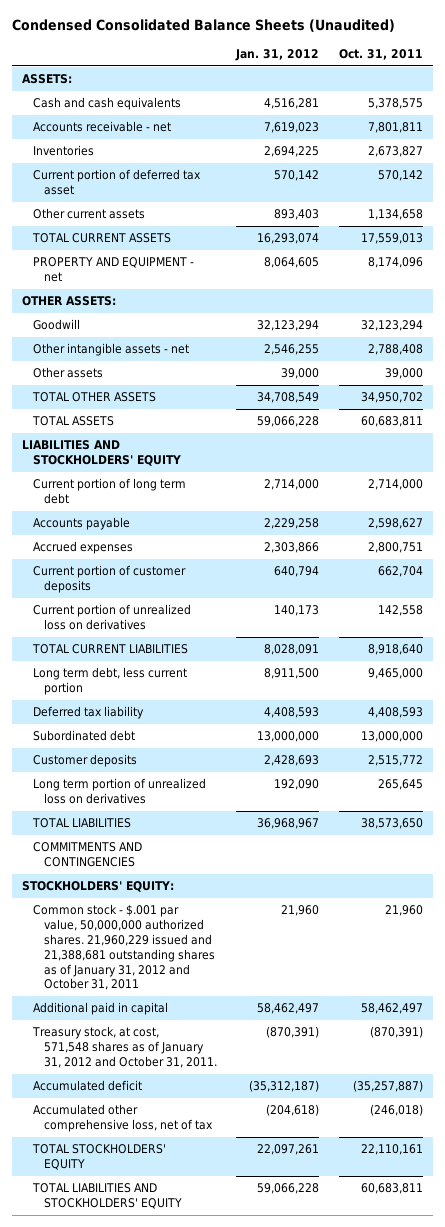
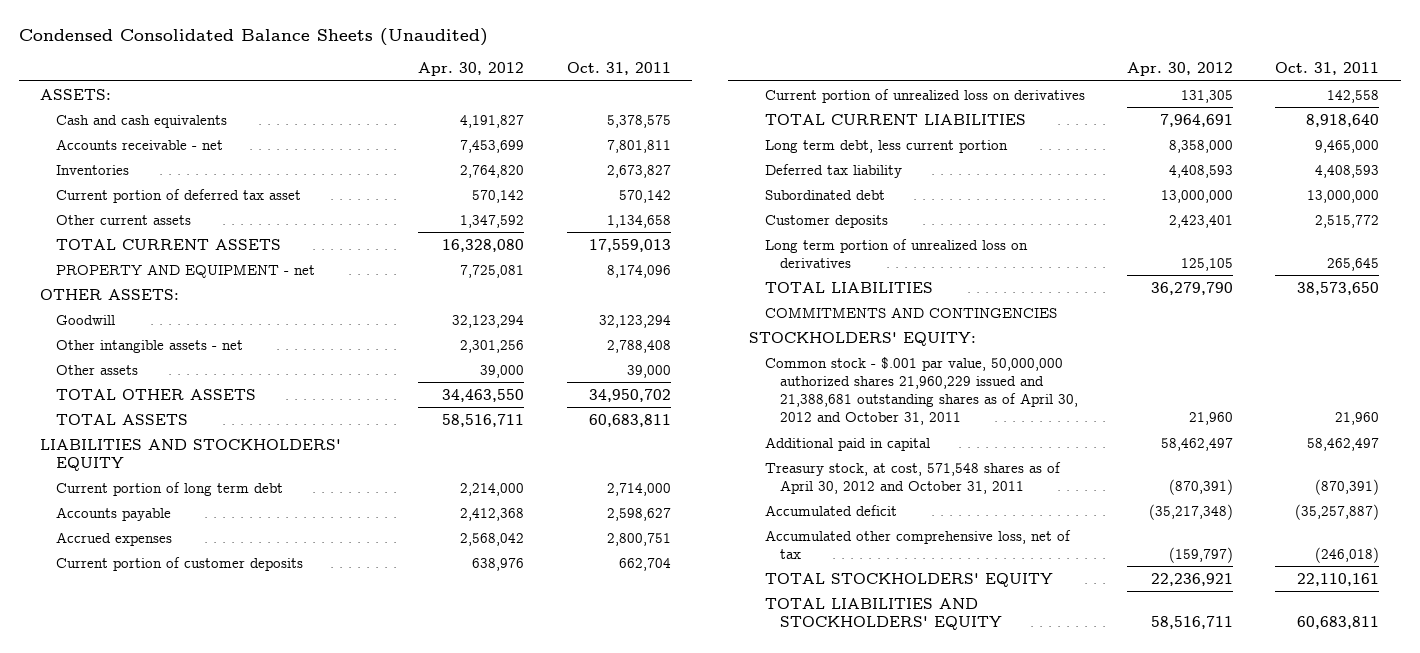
- | Jan. 31, 2012 | Oct. 31, 2011
+ | Apr. 30, 2012 | Oct. 31, 2011
- Common stock - $.001 par value, 50,000,000 authorized shares. 21,960,229 issued and 21,388,681 outstanding shares as of January 31, 2012 and October 31, 2011 | 21,960 | 21,960
+ Common stock - $.001 par value, 50,000,000 authorized shares 21,960,229 issued and 21,388,681 outstanding shares as of April 30, 2012 and October 31, 2011 | 21,960 | 21,960
- Treasury stock, at cost, 571,548 shares as of January 31, 2012 and October 31, 2011. | (870,391) | (870,391)
+ Treasury stock, at cost, 571,548 shares as of April 30, 2012 and October 31, 2011 | (870,391) | (870,391)

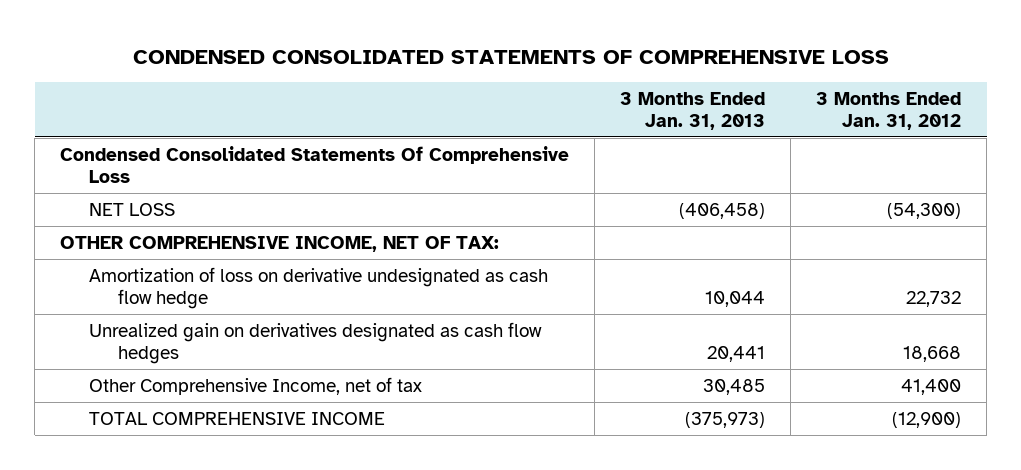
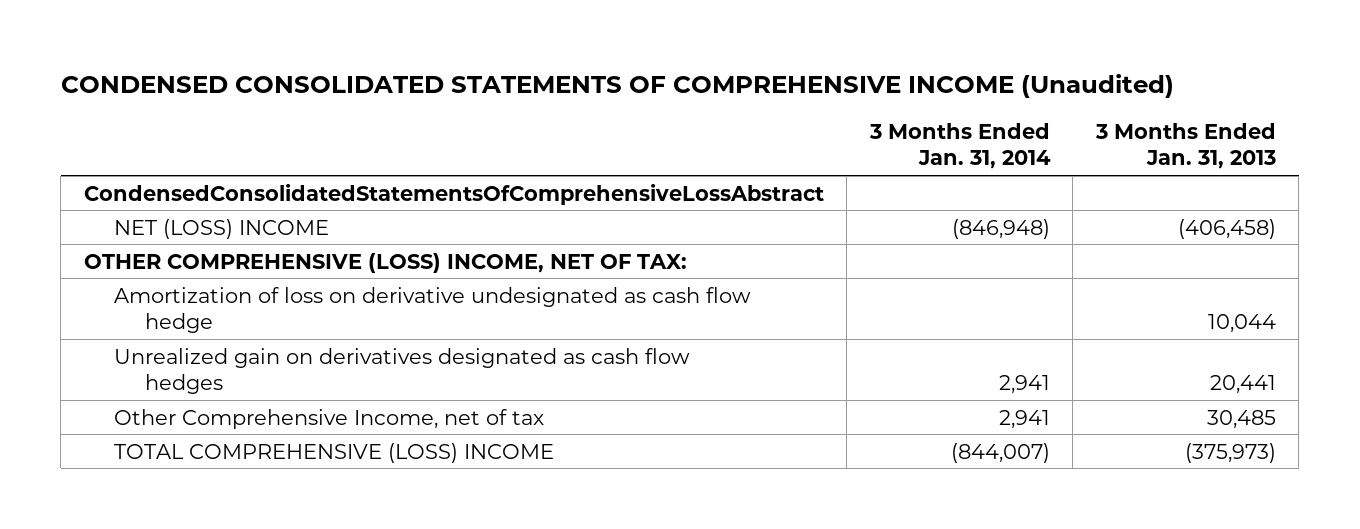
- CONDENSED CONSOLIDATED STATEMENTS OF COMPREHENSIVE LOSS
+ CONDENSED CONSOLIDATED STATEMENTS OF COMPREHENSIVE INCOME (Unaudited)
- | 3 Months Ended Jan. 31, 2013 | 3 Months Ended Jan. 31, 2012
+ | 3 Months Ended Jan. 31, 2014 | 3 Months Ended Jan. 31, 2013
- Condensed Consolidated Statements Of Comprehensive Loss
- NET LOSS | (406,458) | (54,300)
- OTHER COMPREHENSIVE INCOME, NET OF TAX:
+ CondensedConsolidatedStatementsOfComprehensiveLossAbstract
+ NET (LOSS) INCOME | (846,948) | (406,458)
+ OTHER COMPREHENSIVE (LOSS) INCOME, NET OF TAX:
- TOTAL COMPREHENSIVE INCOME | (375,973) | (12,900)
+ TOTAL COMPREHENSIVE (LOSS) INCOME | (844,007) | (375,973)

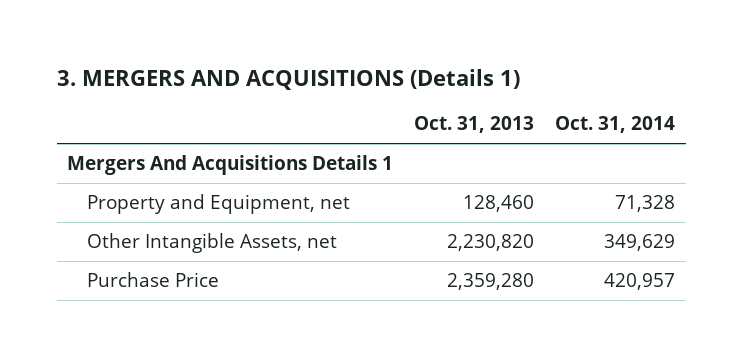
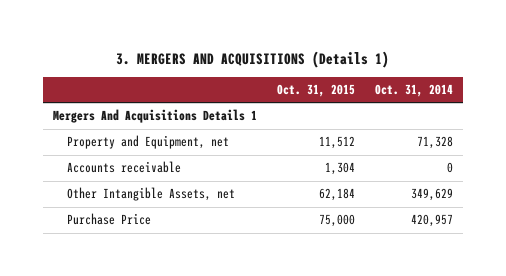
- | Oct. 31, 2013 | Oct. 31, 2014
+ | Oct. 31, 2015 | Oct. 31, 2014
+ Accounts receivable | 1,304 | 0

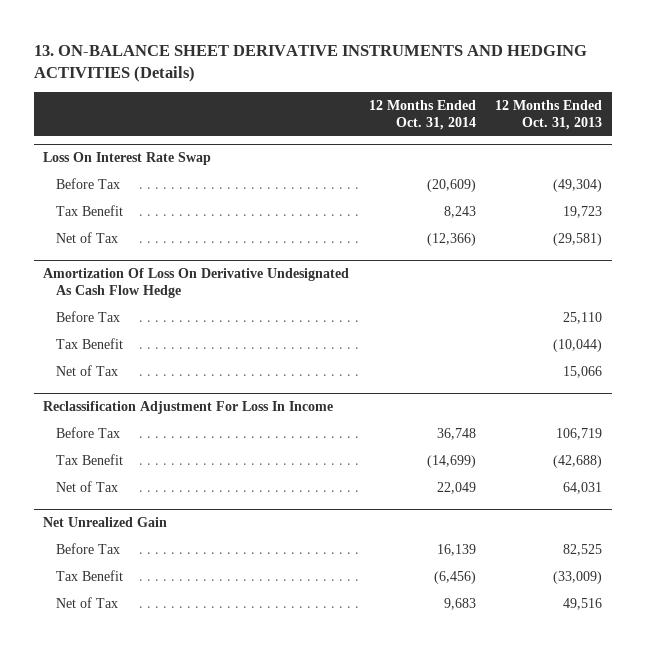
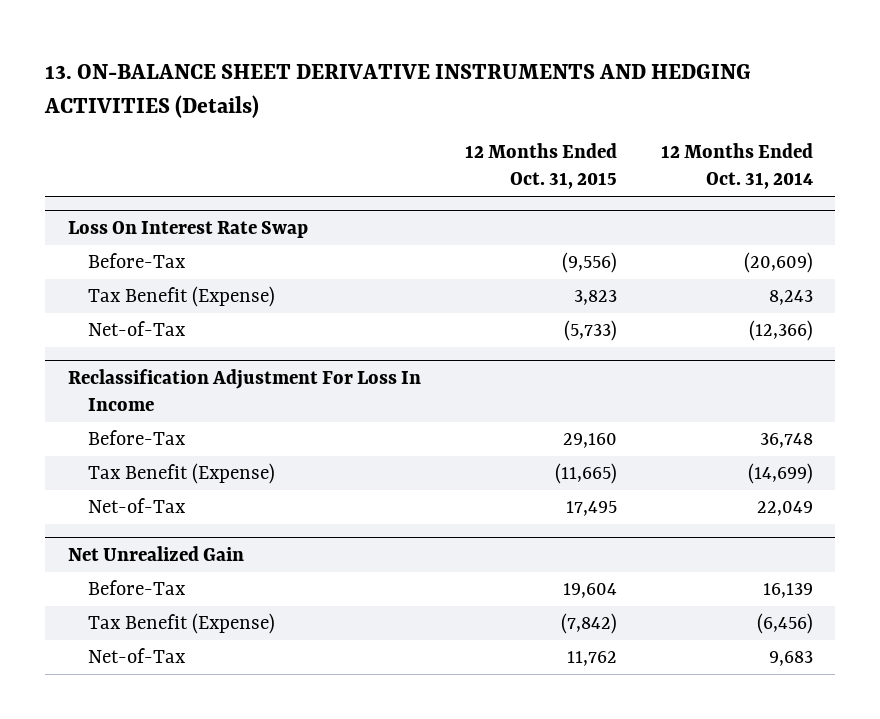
- | 12 Months Ended Oct. 31, 2014 | 12 Months Ended Oct. 31, 2013
+ | 12 Months Ended Oct. 31, 2015 | 12 Months Ended Oct. 31, 2014
@ Loss On Interest Rate Swap
- Before Tax | (20,609) | (49,304)
- Tax Benefit | 8,243 | 19,723
- Net of Tax | (12,366) | (29,581)
- Amortization Of Loss On Derivative Undesignated As Cash Flow Hedge
- Before Tax | | 25,110
- Tax Benefit | | (10,044)
- Net of Tax | | 15,066
@ Loss On Interest Rate Swap
+ Before-Tax | (9,556) | (20,609)
+ Tax Benefit (Expense) | 3,823 | 8,243
+ Net-of-Tax | (5,733) | (12,366)
@ Reclassification Adjustment For Loss In Income
- Before Tax | 36,748 | 106,719
- Tax Benefit | (14,699) | (42,688)
- Net of Tax | 22,049 | 64,031
+ Before-Tax | 29,160 | 36,748
+ Tax Benefit (Expense) | (11,665) | (14,699)
+ Net-of-Tax | 17,495 | 22,049
@ Net Unrealized Gain
- Before Tax | 16,139 | 82,525
- Tax Benefit | (6,456) | (33,009)
- Net of Tax | 9,683 | 49,516
+ Before-Tax | 19,604 | 16,139
+ Tax Benefit (Expense) | (7,842) | (6,456)
+ Net-of-Tax | 11,762 | 9,683

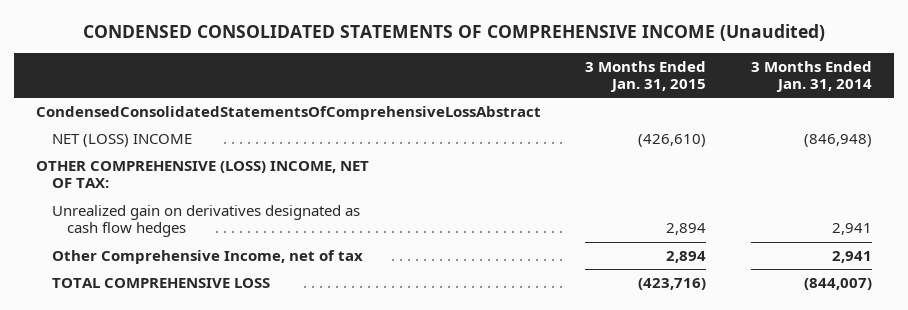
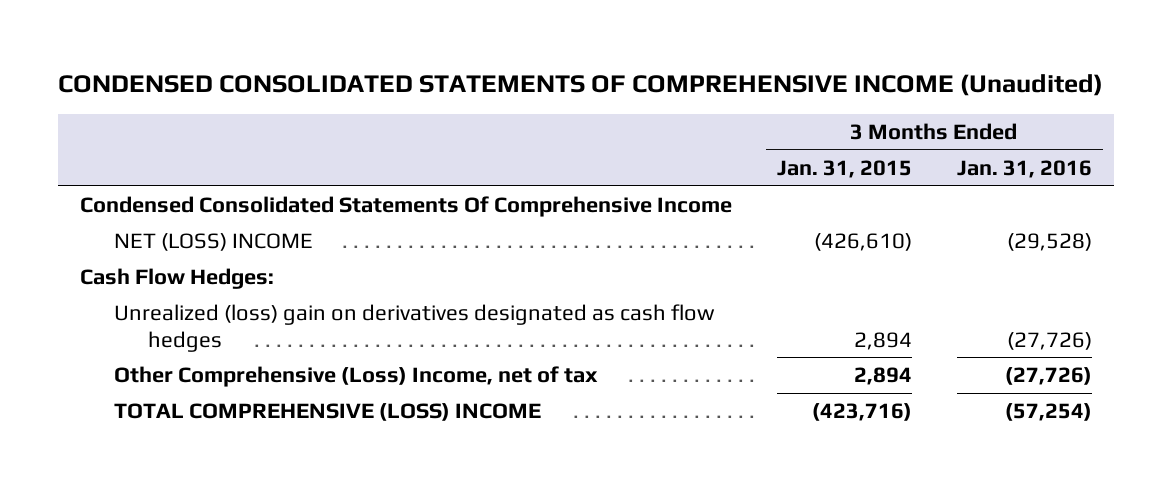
- | 3 Months Ended Jan. 31, 2015 | 3 Months Ended Jan. 31, 2014
+ | 3 Months Ended Jan. 31, 2015 | 3 Months Ended Jan. 31, 2016
- CondensedConsolidatedStatementsOfComprehensiveLossAbstract
+ Condensed Consolidated Statements Of Comprehensive Income
- OTHER COMPREHENSIVE (LOSS) INCOME, NET OF TAX:
- Unrealized gain on derivatives designated as cash flow hedges | 2,894 | 2,941
- Other Comprehensive Income, net of tax | 2,894 | 2,941
- TOTAL COMPREHENSIVE LOSS | (423,716) | (844,007)
+ Cash Flow Hedges:
+ Unrealized (loss) gain on derivatives designated as cash flow hedges | 2,894 | (27,726)
+ Other Comprehensive (Loss) Income, net of tax | 2,894 | (27,726)
+ TOTAL COMPREHENSIVE (LOSS) INCOME | (423,716) | (57,254)

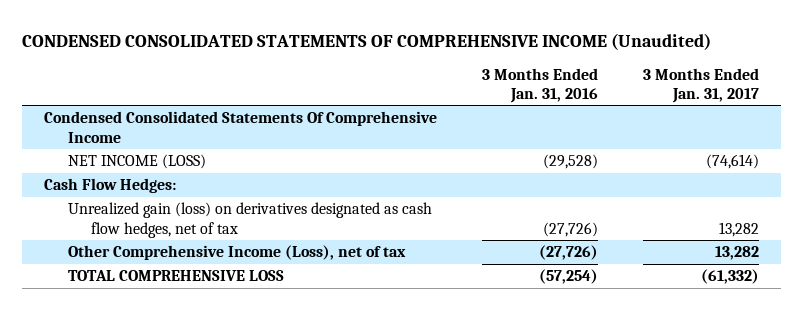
- | 3 Months Ended Jan. 31, 2015 | 3 Months Ended Jan. 31, 2016
+ | 3 Months Ended Jan. 31, 2016 | 3 Months Ended Jan. 31, 2017
- NET (LOSS) INCOME | (426,610) | (29,528)
+ NET INCOME (LOSS) | (29,528) | (74,614)
- Unrealized (loss) gain on derivatives designated as cash flow hedges | 2,894 | (27,726)
- Other Comprehensive (Loss) Income, net of tax | 2,894 | (27,726)
- TOTAL COMPREHENSIVE (LOSS) INCOME | (423,716) | (57,254)
+ Unrealized gain (loss) on derivatives designated as cash flow hedges, net of tax | (27,726) | 13,282
+ Other Comprehensive Income (Loss), net of tax | (27,726) | 13,282
+ TOTAL COMPREHENSIVE LOSS | (57,254) | (61,332)

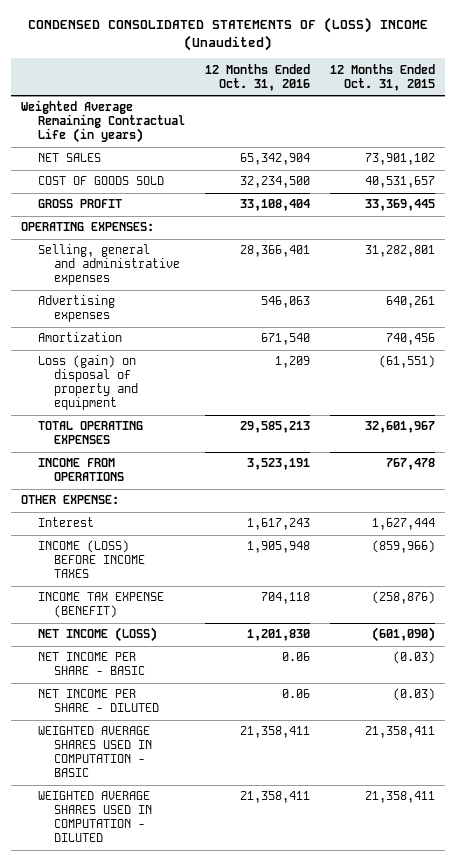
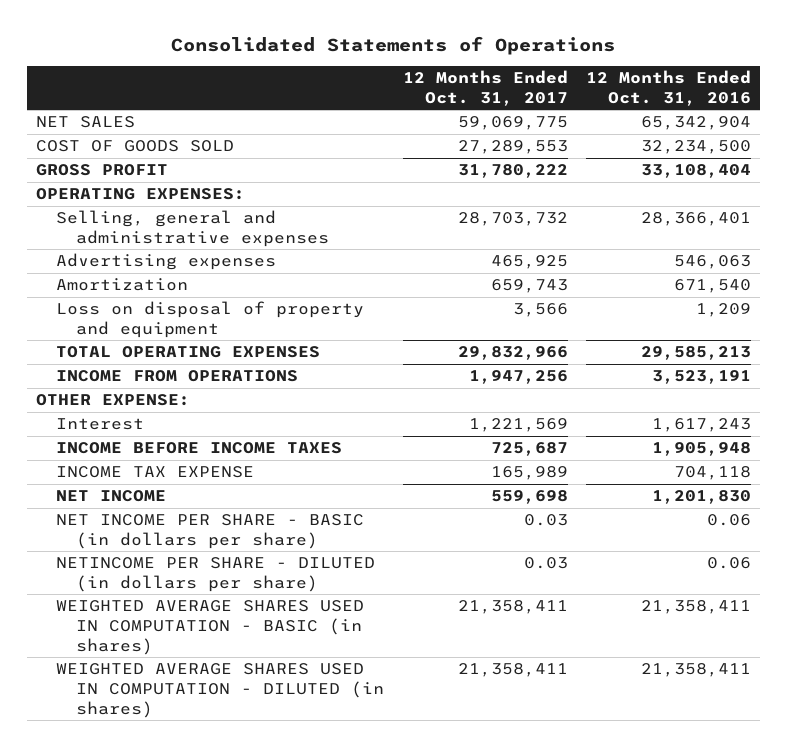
- CONDENSED CONSOLIDATED STATEMENTS OF (LOSS) INCOME (Unaudited)
+ Consolidated Statements of Operations
- | 12 Months Ended Oct. 31, 2016 | 12 Months Ended Oct. 31, 2015
+ | 12 Months Ended Oct. 31, 2017 | 12 Months Ended Oct. 31, 2016
- Weighted Average Remaining Contractual Life (in years)
- Loss (gain) on disposal of property and equipment | 1,209 | (61,551)
+ Loss on disposal of property and equipment | 3,566 | 1,209
- INCOME (LOSS) BEFORE INCOME TAXES | 1,905,948 | (859,966)
- INCOME TAX EXPENSE (BENEFIT) | 704,118 | (258,876)
- NET INCOME (LOSS) | 1,201,830 | (601,090)
- NET INCOME PER SHARE - BASIC | 0.06 | (0.03)
- NET INCOME PER SHARE - DILUTED | 0.06 | (0.03)
- WEIGHTED AVERAGE SHARES USED IN COMPUTATION - BASIC | 21,358,411 | 21,358,411
- WEIGHTED AVERAGE SHARES USED IN COMPUTATION - DILUTED | 21,358,411 | 21,358,411
+ INCOME BEFORE INCOME TAXES | 725,687 | 1,905,948
+ INCOME TAX EXPENSE | 165,989 | 704,118
+ NET INCOME | 559,698 | 1,201,830
+ NET INCOME PER SHARE - BASIC (in dollars per share) | 0.03 | 0.06
+ NETINCOME PER SHARE - DILUTED (in dollars per share) | 0.03 | 0.06
+ WEIGHTED AVERAGE SHARES USED IN COMPUTATION - BASIC (in shares) | 21,358,411 | 21,358,411
+ WEIGHTED AVERAGE SHARES USED IN COMPUTATION - DILUTED (in shares) | 21,358,411 | 21,358,411

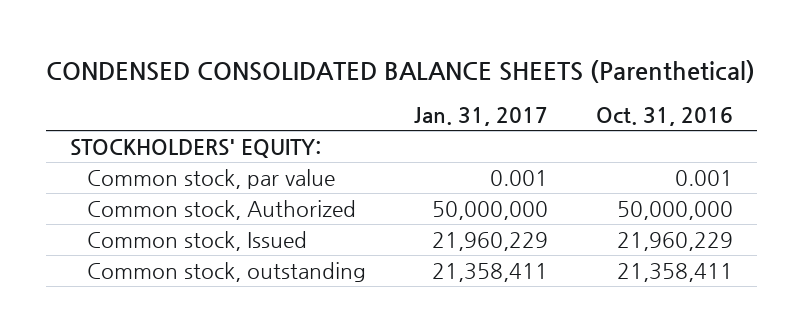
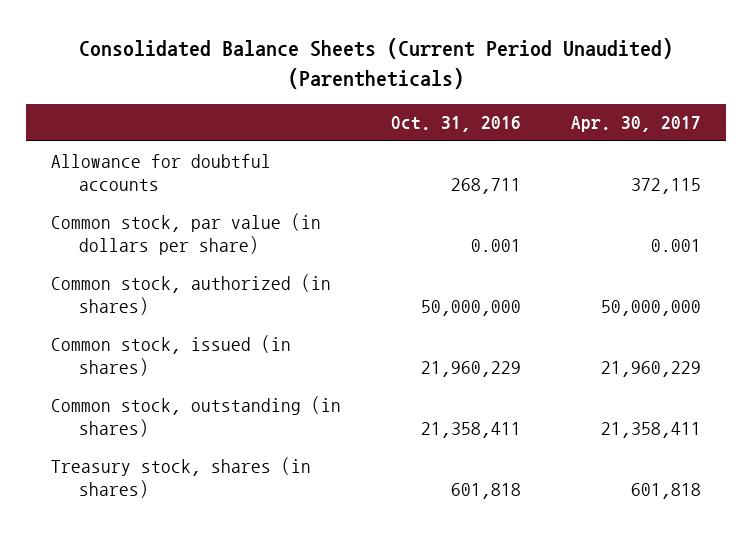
- CONDENSED CONSOLIDATED BALANCE SHEETS (Parenthetical)
+ Consolidated Balance Sheets (Current Period Unaudited) (Parentheticals)
- | Jan. 31, 2017 | Oct. 31, 2016
+ | Oct. 31, 2016 | Apr. 30, 2017
- STOCKHOLDERS' EQUITY:
- Common stock, par value | 0.001 | 0.001
- Common stock, Authorized | 50,000,000 | 50,000,000
- Common stock, Issued | 21,960,229 | 21,960,229
- Common stock, outstanding | 21,358,411 | 21,358,411
+ Allowance for doubtful accounts | 268,711 | 372,115
+ Common stock, par value (in dollars per share) | 0.001 | 0.001
+ Common stock, authorized (in shares) | 50,000,000 | 50,000,000
+ Common stock, issued (in shares) | 21,960,229 | 21,960,229
+ Common stock, outstanding (in shares) | 21,358,411 | 21,358,411
+ Treasury stock, shares (in shares) | 601,818 | 601,818

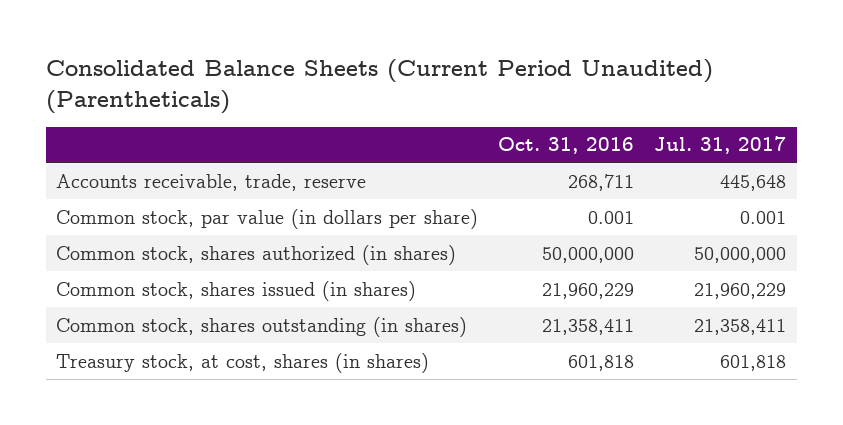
- | Oct. 31, 2016 | Apr. 30, 2017
+ | Oct. 31, 2016 | Jul. 31, 2017
- Allowance for doubtful accounts | 268,711 | 372,115
+ Accounts receivable, trade, reserve | 268,711 | 445,648
- Common stock, authorized (in shares) | 50,000,000 | 50,000,000
- Common stock, issued (in shares) | 21,960,229 | 21,960,229
- Common stock, outstanding (in shares) | 21,358,411 | 21,358,411
- Treasury stock, shares (in shares) | 601,818 | 601,818
+ Common stock, shares authorized (in shares) | 50,000,000 | 50,000,000
+ Common stock, shares issued (in shares) | 21,960,229 | 21,960,229
+ Common stock, shares outstanding (in shares) | 21,358,411 | 21,358,411
+ Treasury stock, at cost, shares (in shares) | 601,818 | 601,818

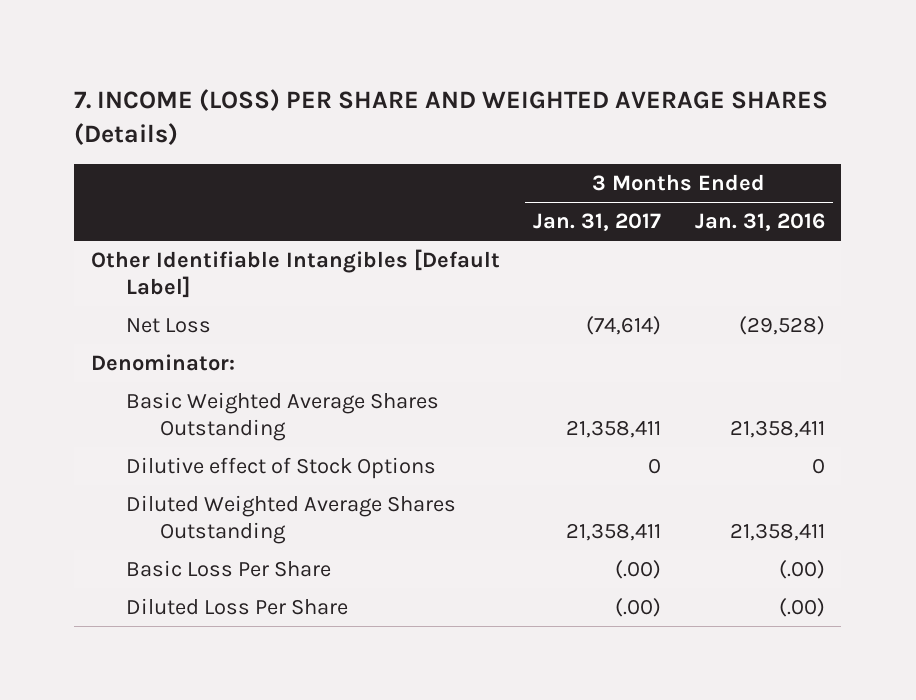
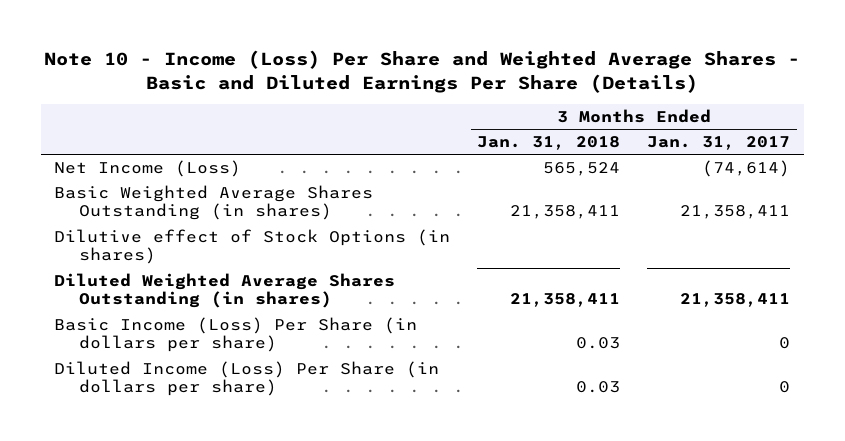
- 7. INCOME (LOSS) PER SHARE AND WEIGHTED AVERAGE SHARES (Details)
+ Note 10 - Income (Loss) Per Share and Weighted Average Shares - Basic and Diluted Earnings Per Share (Details)
- | 3 Months Ended Jan. 31, 2017 | 3 Months Ended Jan. 31, 2016
+ | 3 Months Ended Jan. 31, 2018 | 3 Months Ended Jan. 31, 2017
- Other Identifiable Intangibles [Default Label]
- Net Loss | (74,614) | (29,528)
- Denominator:
- Basic Weighted Average Shares Outstanding | 21,358,411 | 21,358,411
- Dilutive effect of Stock Options | 0 | 0
- Diluted Weighted Average Shares Outstanding | 21,358,411 | 21,358,411
- Basic Loss Per Share | (.00) | (.00)
- Diluted Loss Per Share | (.00) | (.00)
+ Net Income (Loss) | 565,524 | (74,614)
+ Basic Weighted Average Shares Outstanding (in shares) | 21,358,411 | 21,358,411
+ Dilutive effect of Stock Options (in shares)
+ Diluted Weighted Average Shares Outstanding (in shares) | 21,358,411 | 21,358,411
+ Basic Income (Loss) Per Share (in dollars per share) | 0.03 | 0
+ Diluted Income (Loss) Per Share (in dollars per share) | 0.03 | 0

